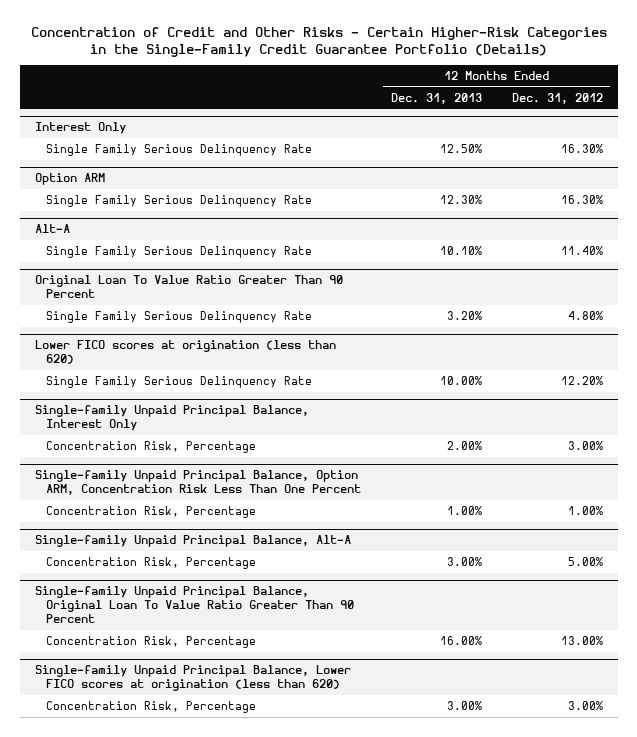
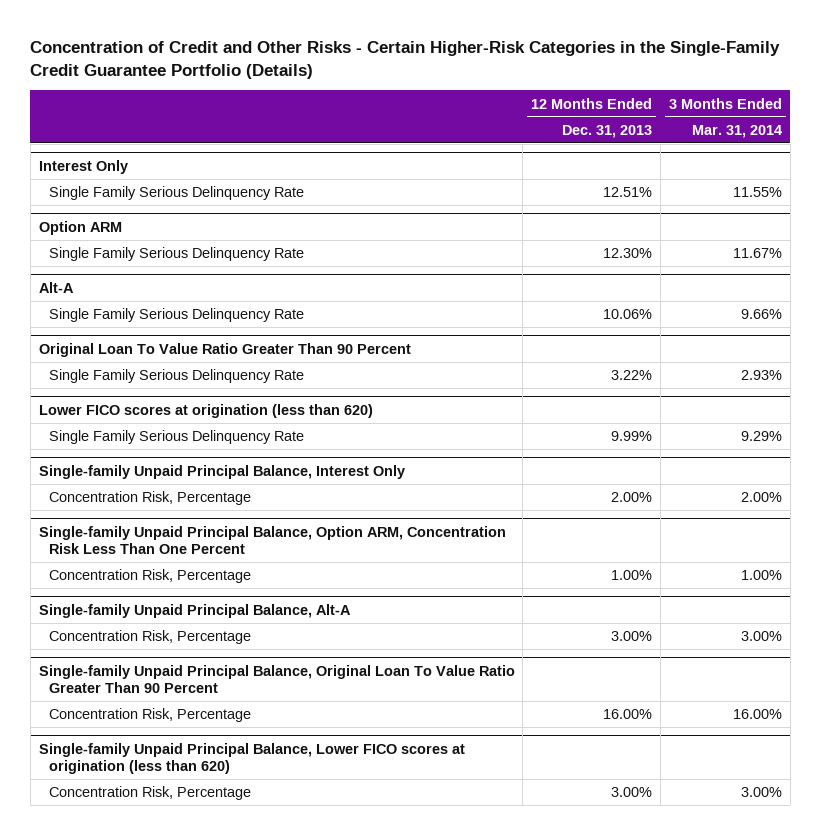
- | 12 Months Ended Dec. 31, 2013 | 12 Months Ended Dec. 31, 2012
+ | 12 Months Ended Dec. 31, 2013 | 3 Months Ended Mar. 31, 2014
@ Interest Only
- Single Family Serious Delinquency Rate | 12.50% | 16.30%
+ Single Family Serious Delinquency Rate | 12.51% | 11.55%
@ Alt-A
- Single Family Serious Delinquency Rate | 10.10% | 11.40%
+ Single Family Serious Delinquency Rate | 10.06% | 9.66%
@ Original Loan To Value Ratio Greater Than 90 Percent
- Single Family Serious Delinquency Rate | 3.20% | 4.80%
+ Single Family Serious Delinquency Rate | 3.22% | 2.93%
@ Lower FICO scores at origination (less than 620)
- Single Family Serious Delinquency Rate | 10.00% | 12.20%
+ Single Family Serious Delinquency Rate | 9.99% | 9.29%

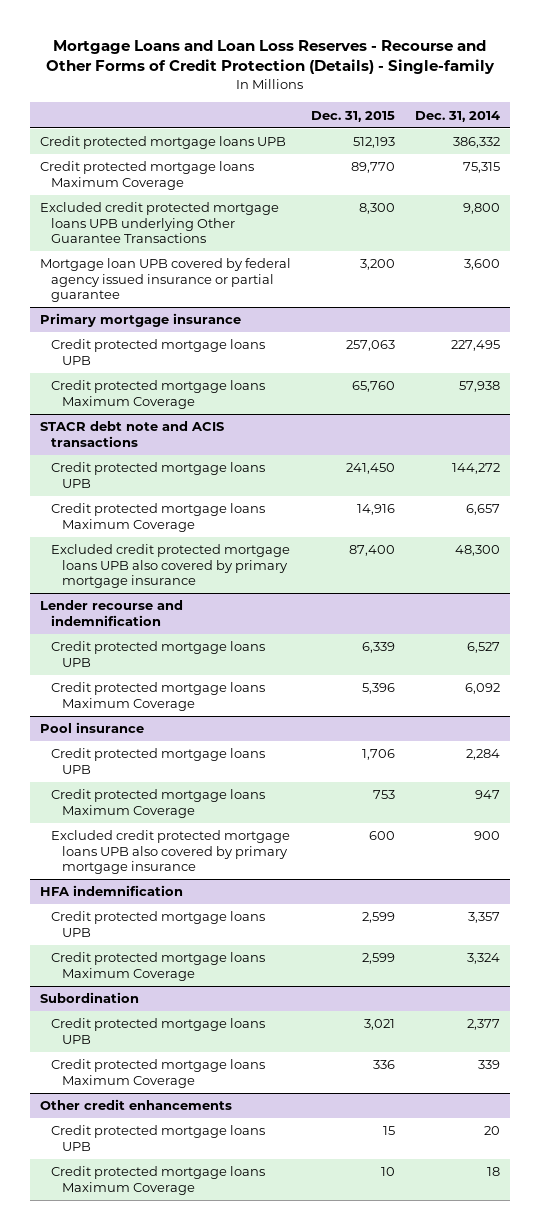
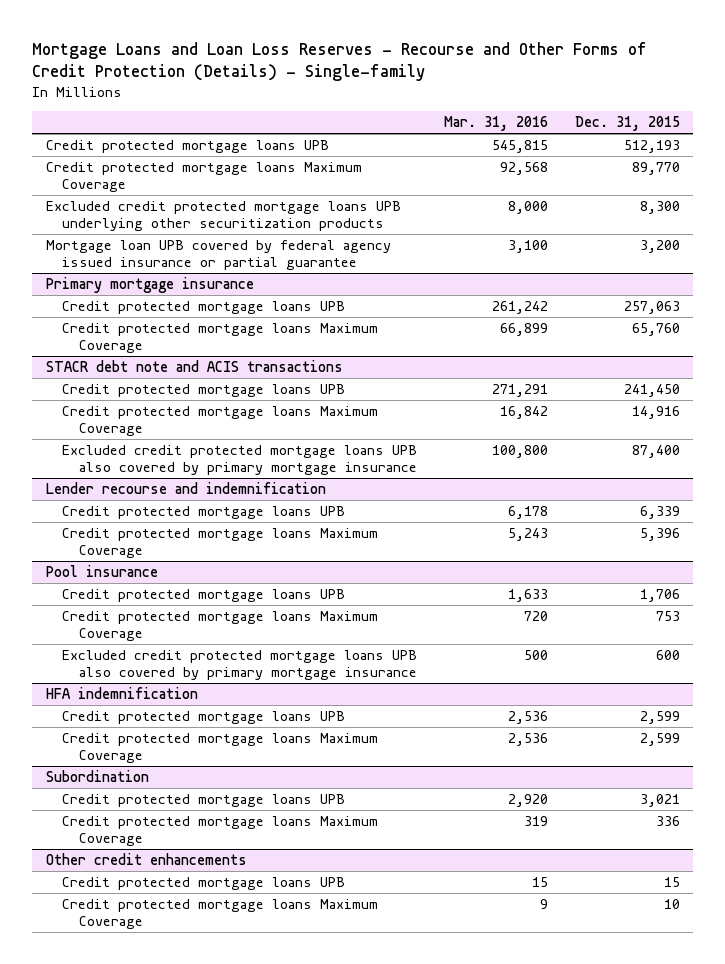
- | Dec. 31, 2015 | Dec. 31, 2014
+ | Mar. 31, 2016 | Dec. 31, 2015
- Excluded credit protected mortgage loans UPB underlying Other Guarantee Transactions | 8,300 | 9,800
+ Excluded credit protected mortgage loans UPB underlying other securitization products | 8,000 | 8,300

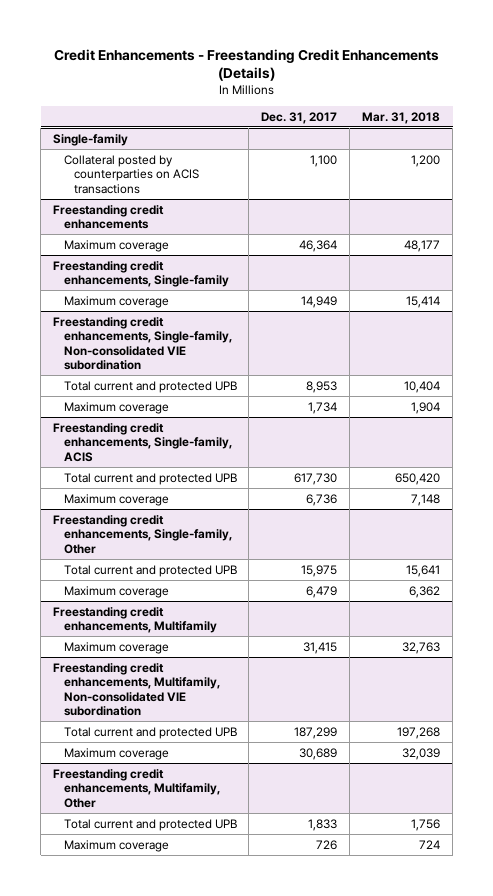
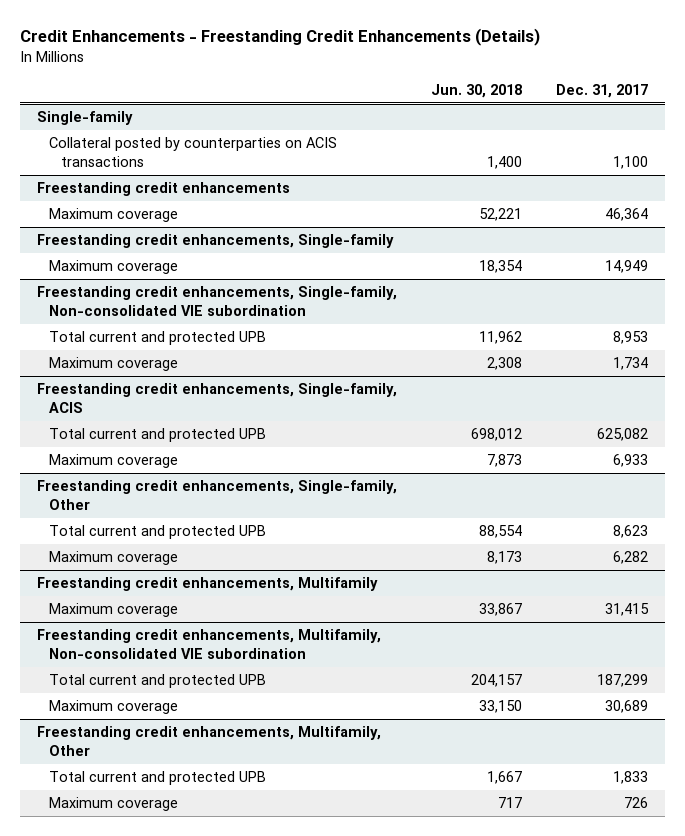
- | Dec. 31, 2017 | Mar. 31, 2018
+ | Jun. 30, 2018 | Dec. 31, 2017
@ Freestanding credit enhancements, Single-family, ACIS
- Total current and protected UPB | 617,730 | 650,420
- Maximum coverage | 6,736 | 7,148
+ Total current and protected UPB | 698,012 | 625,082
+ Maximum coverage | 7,873 | 6,933
@ Freestanding credit enhancements, Single-family, Other
- Total current and protected UPB | 15,975 | 15,641
- Maximum coverage | 6,479 | 6,362
+ Total current and protected UPB | 88,554 | 8,623
+ Maximum coverage | 8,173 | 6,282

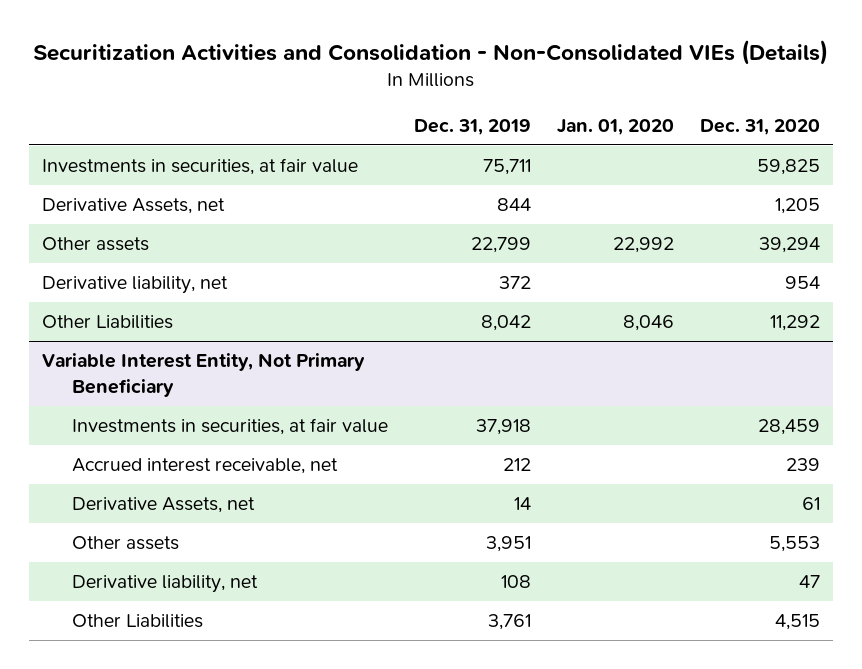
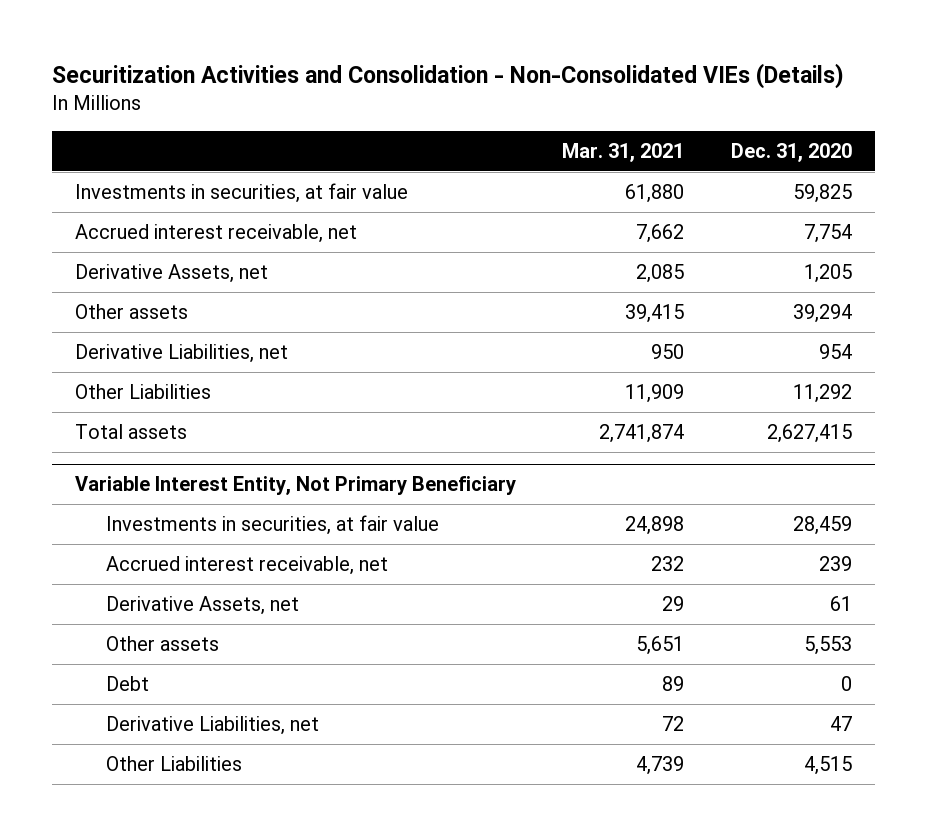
- | Dec. 31, 2019 | Jan. 01, 2020 | Dec. 31, 2020
+ | Mar. 31, 2021 | Dec. 31, 2020
+ Accrued interest receivable, net | 7,662 | 7,754
- Derivative liability, net | 372 | | 954
+ Derivative Liabilities, net | 950 | 954
+ Total assets | 2,741,874 | 2,627,415
@ Variable Interest Entity, Not Primary Beneficiary
- Derivative liability, net | 108 | | 47
+ Debt | 89 | 0
+ Derivative Liabilities, net | 72 | 47

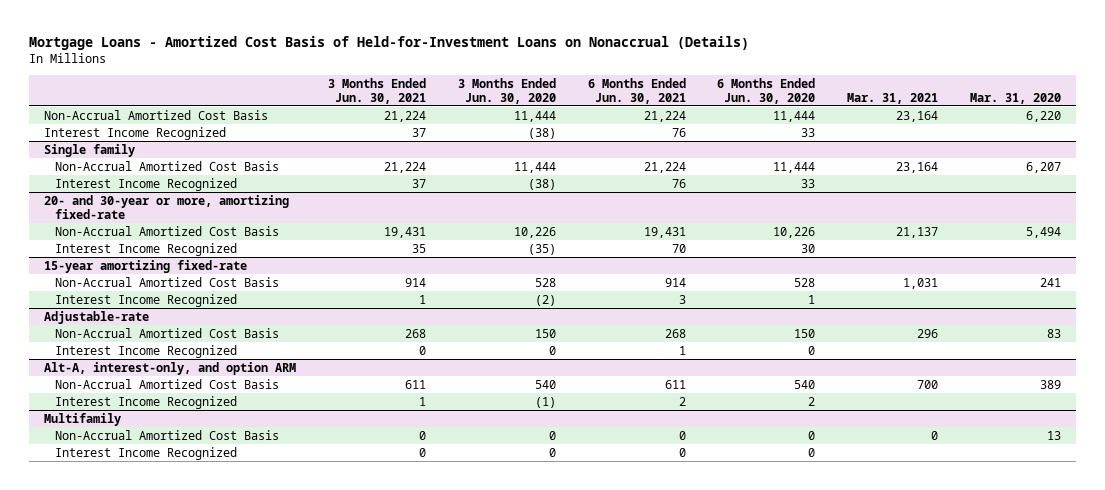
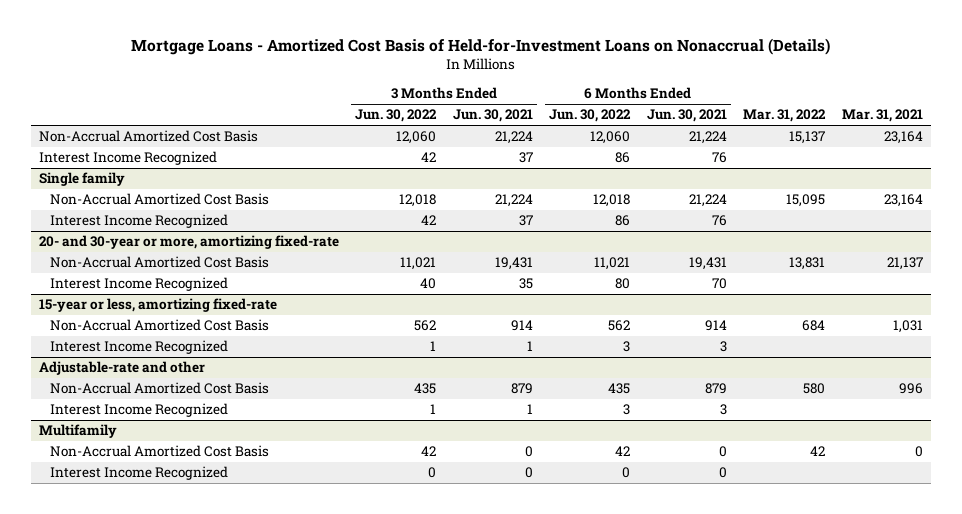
- | 3 Months Ended Jun. 30, 2021 | 3 Months Ended Jun. 30, 2020 | 6 Months Ended Jun. 30, 2021 | 6 Months Ended Jun. 30, 2020 | Mar. 31, 2021 | Mar. 31, 2020
+ | 3 Months Ended Jun. 30, 2022 | 3 Months Ended Jun. 30, 2021 | 6 Months Ended Jun. 30, 2022 | 6 Months Ended Jun. 30, 2021 | Mar. 31, 2022 | Mar. 31, 2021
- 15-year amortizing fixed-rate
+ 15-year or less, amortizing fixed-rate
- Adjustable-rate
- Non-Accrual Amortized Cost Basis | 268 | 150 | 268 | 150 | 296 | 83
- Interest Income Recognized | 0 | 0 | 1 | 0 | |
- Alt-A, interest-only, and option ARM
- Non-Accrual Amortized Cost Basis | 611 | 540 | 611 | 540 | 700 | 389
- Interest Income Recognized | 1 | (1) | 2 | 2 | |
+ Adjustable-rate and other
+ Non-Accrual Amortized Cost Basis | 435 | 879 | 435 | 879 | 580 | 996
+ Interest Income Recognized | 1 | 1 | 3 | 3 | |

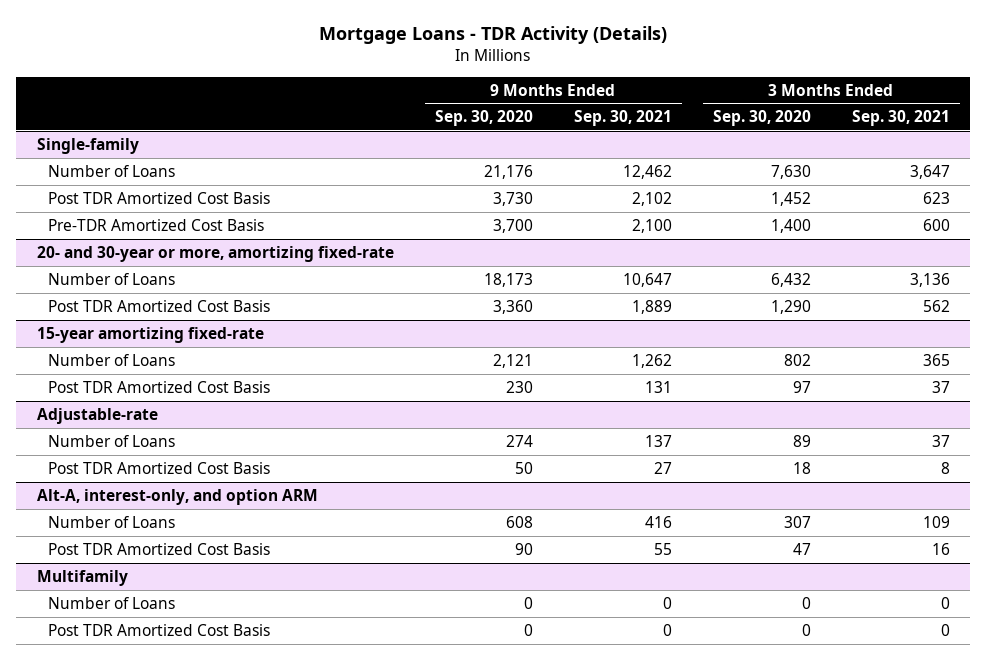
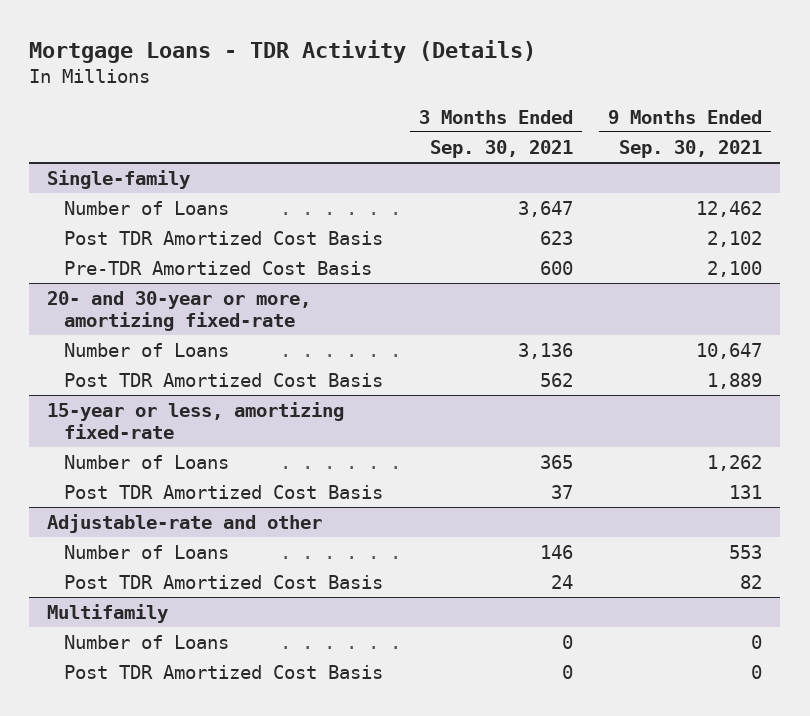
- | 9 Months Ended Sep. 30, 2020 | 9 Months Ended Sep. 30, 2021 | 3 Months Ended Sep. 30, 2020 | 3 Months Ended Sep. 30, 2021
+ | 3 Months Ended Sep. 30, 2021 | 9 Months Ended Sep. 30, 2021
- 15-year amortizing fixed-rate
+ 15-year or less, amortizing fixed-rate
- Adjustable-rate
- Number of Loans | 274 | 137 | 89 | 37
- Post TDR Amortized Cost Basis | 50 | 27 | 18 | 8
- Alt-A, interest-only, and option ARM
- Number of Loans | 608 | 416 | 307 | 109
- Post TDR Amortized Cost Basis | 90 | 55 | 47 | 16
+ Adjustable-rate and other
+ Number of Loans | 146 | 553
+ Post TDR Amortized Cost Basis | 24 | 82

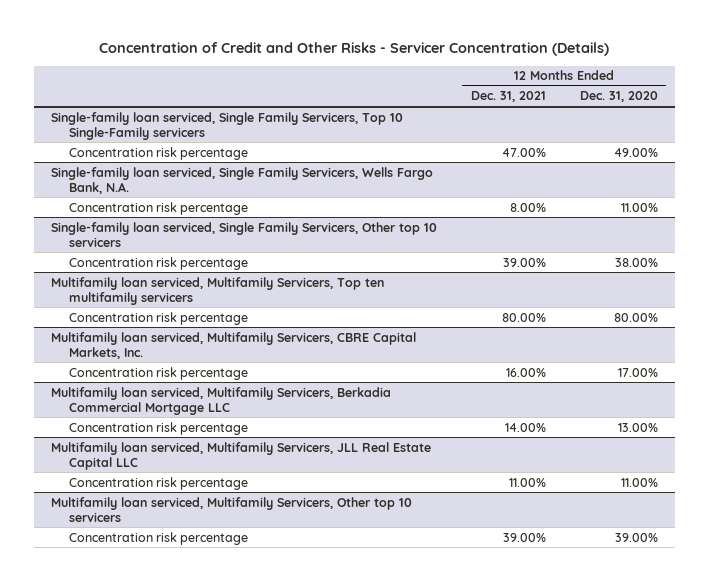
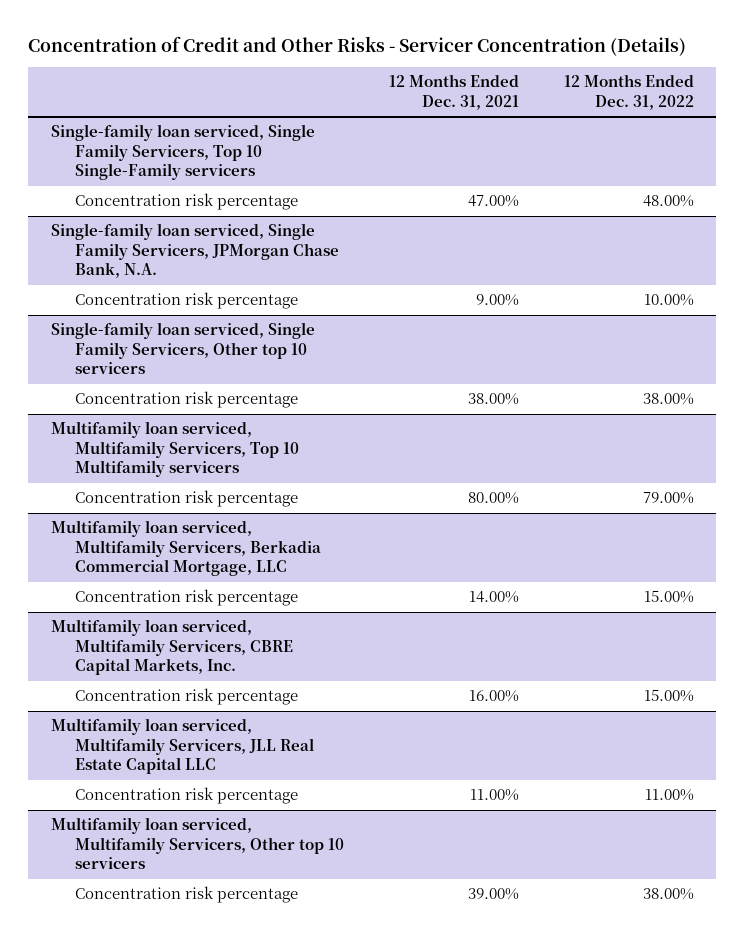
- | 12 Months Ended Dec. 31, 2021 | 12 Months Ended Dec. 31, 2020
+ | 12 Months Ended Dec. 31, 2021 | 12 Months Ended Dec. 31, 2022
- Single-family loan serviced, Single Family Servicers, Wells Fargo Bank, N.A.
- Concentration risk percentage | 8.00% | 11.00%
+ Single-family loan serviced, Single Family Servicers, JPMorgan Chase Bank, N.A.
+ Concentration risk percentage | 9.00% | 10.00%
@ Single-family loan serviced, Single Family Servicers, Other top 10 servicers
- Concentration risk percentage | 39.00% | 38.00%
- Multifamily loan serviced, Multifamily Servicers, Top ten multifamily servicers
@ Single-family loan serviced, Single Family Servicers, Other top 10 servicers
+ Concentration risk percentage | 38.00% | 38.00%
+ Multifamily loan serviced, Multifamily Servicers, Top 10 Multifamily servicers
+ Multifamily loan serviced, Multifamily Servicers, Berkadia Commercial Mortgage, LLC
+ Concentration risk percentage | 14.00% | 15.00%
- Multifamily loan serviced, Multifamily Servicers, Berkadia Commercial Mortgage LLC
- Concentration risk percentage | 14.00% | 13.00%

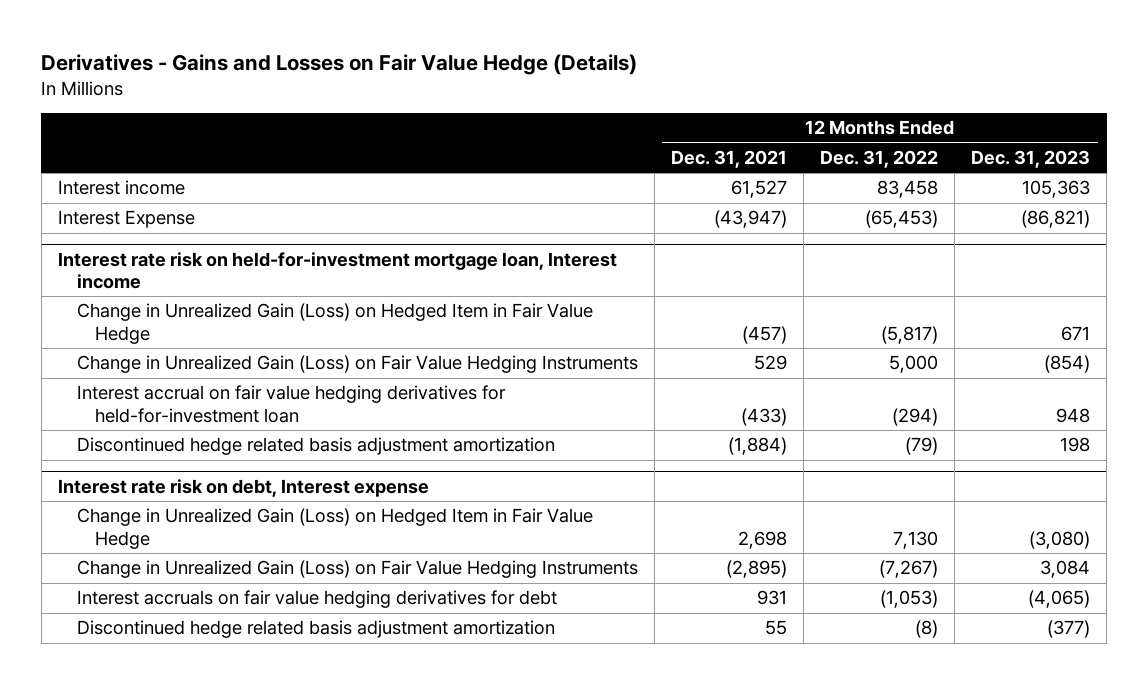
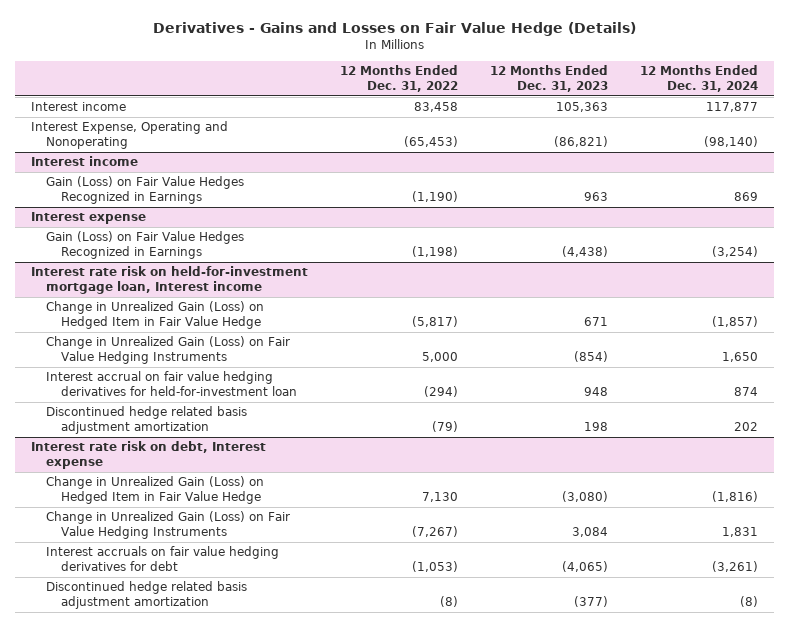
- | 12 Months Ended Dec. 31, 2021 | 12 Months Ended Dec. 31, 2022 | 12 Months Ended Dec. 31, 2023
+ | 12 Months Ended Dec. 31, 2022 | 12 Months Ended Dec. 31, 2023 | 12 Months Ended Dec. 31, 2024
- Interest Expense | (43,947) | (65,453) | (86,821)
+ Interest Expense, Operating and Nonoperating | (65,453) | (86,821) | (98,140)
+ Interest income
+ Gain (Loss) on Fair Value Hedges Recognized in Earnings | (1,190) | 963 | 869
+ Interest expense
+ Gain (Loss) on Fair Value Hedges Recognized in Earnings | (1,198) | (4,438) | (3,254)

